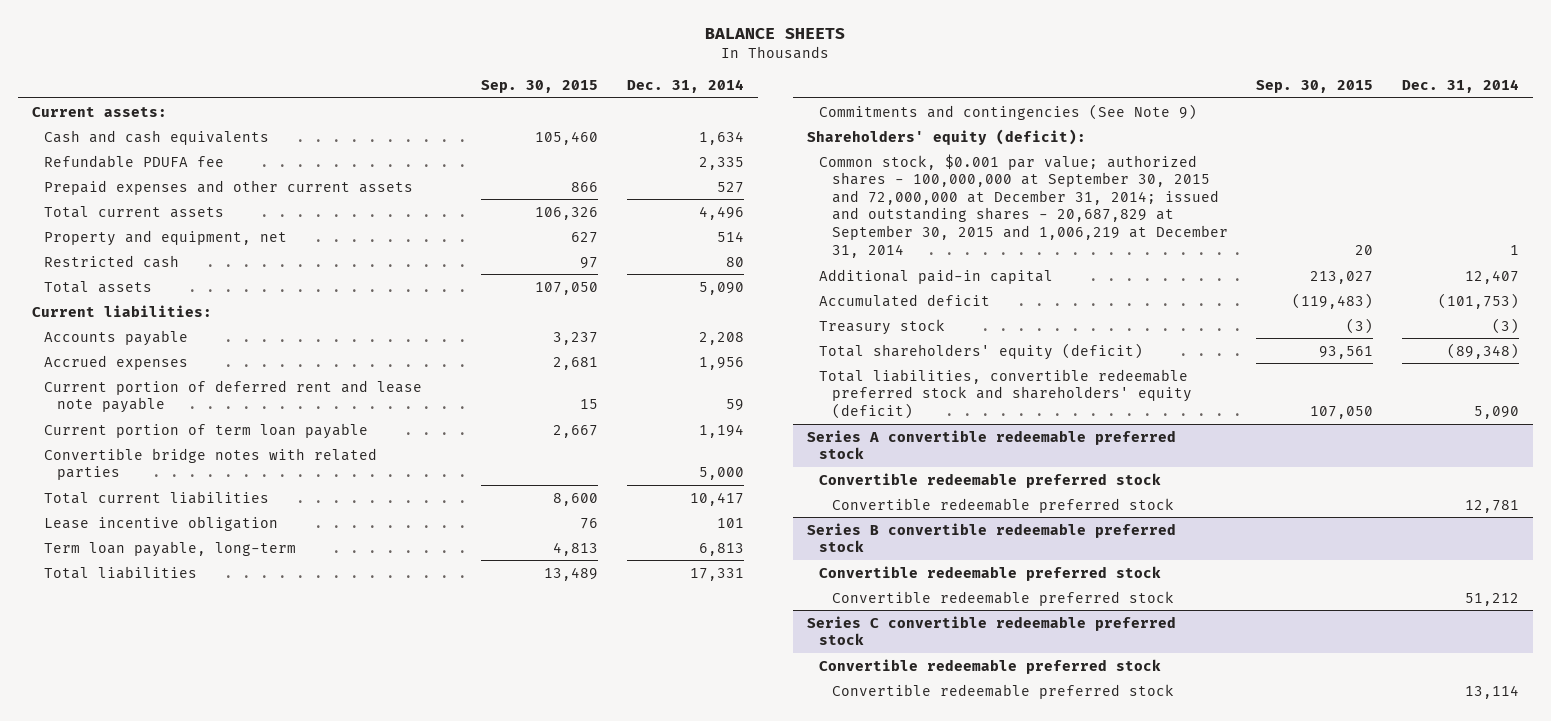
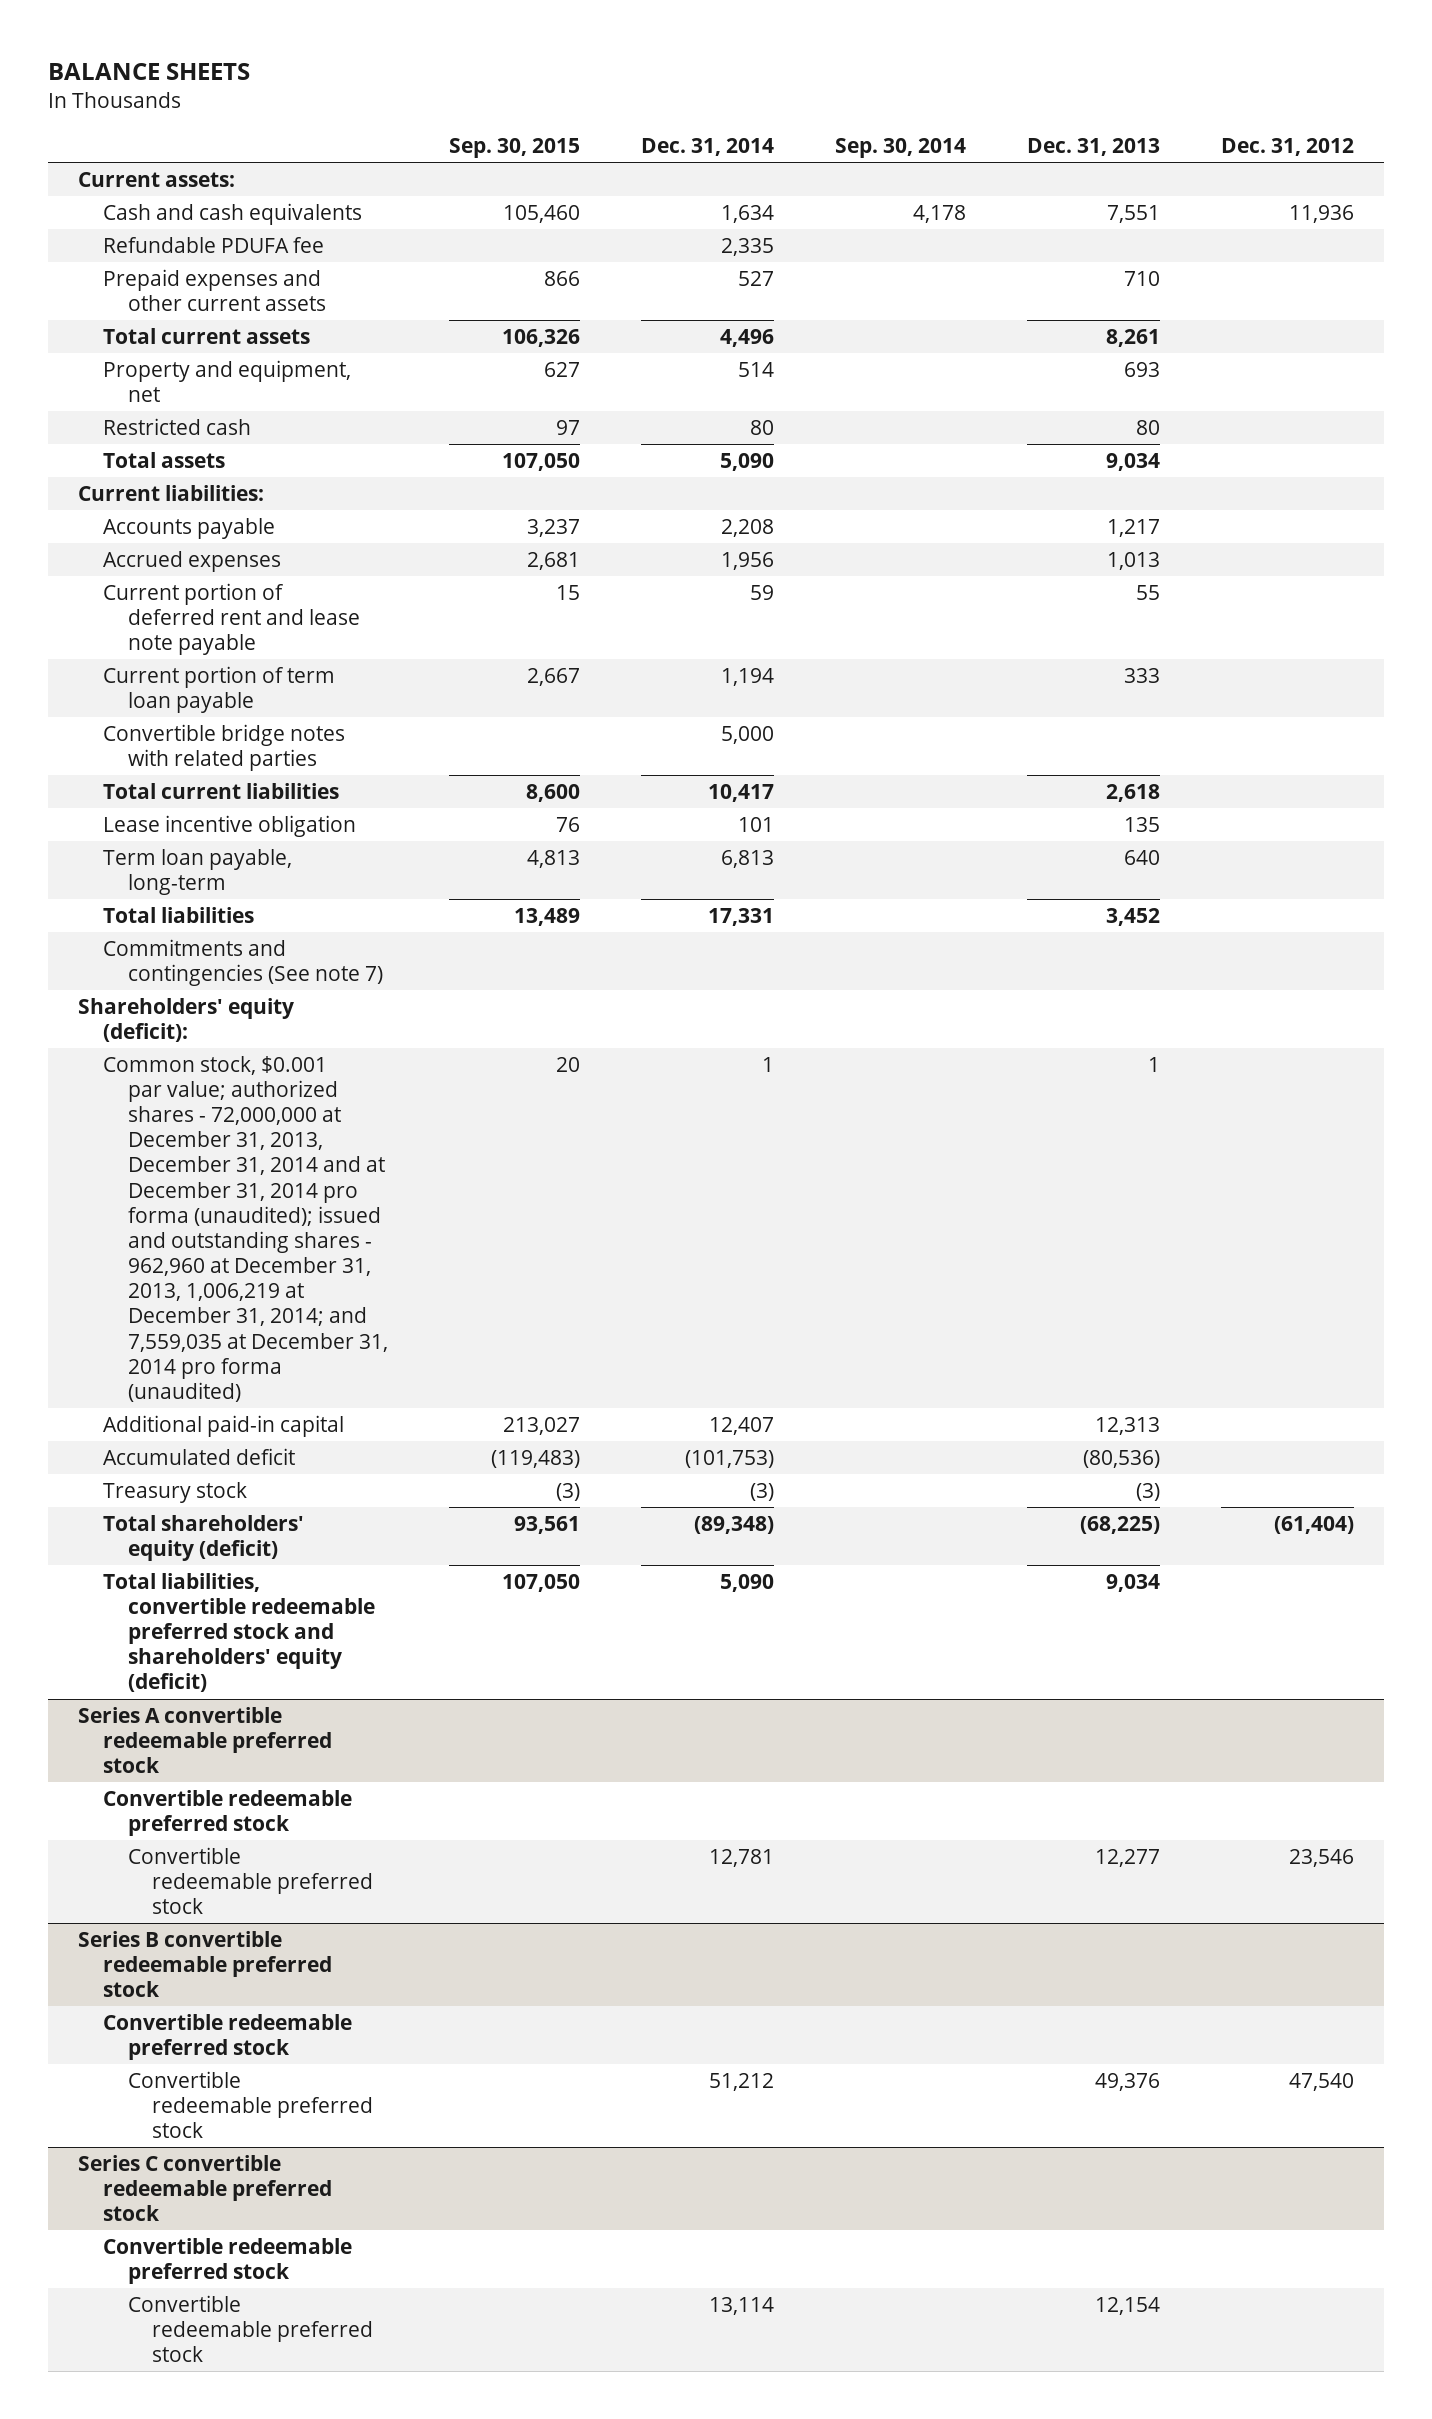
- | Sep. 30, 2015 | Dec. 31, 2014
+ | Sep. 30, 2015 | Dec. 31, 2014 | Sep. 30, 2014 | Dec. 31, 2013 | Dec. 31, 2012
- Commitments and contingencies (See Note 9)
+ Commitments and contingencies (See note 7)
- Common stock, $0.001 par value; authorized shares - 100,000,000 at September 30, 2015 and 72,000,000 at December 31, 2014; issued and outstanding shares - 20,687,829 at September 30, 2015 and 1,006,219 at December 31, 2014 | 20 | 1
+ Common stock, $0.001 par value; authorized shares - 72,000,000 at December 31, 2013, December 31, 2014 and at December 31, 2014 pro forma (unaudited); issued and outstanding shares - 962,960 at December 31, 2013, 1,006,219 at December 31, 2014; and 7,559,035 at December 31, 2014 pro forma (unaudited) | 20 | 1 | | 1 |

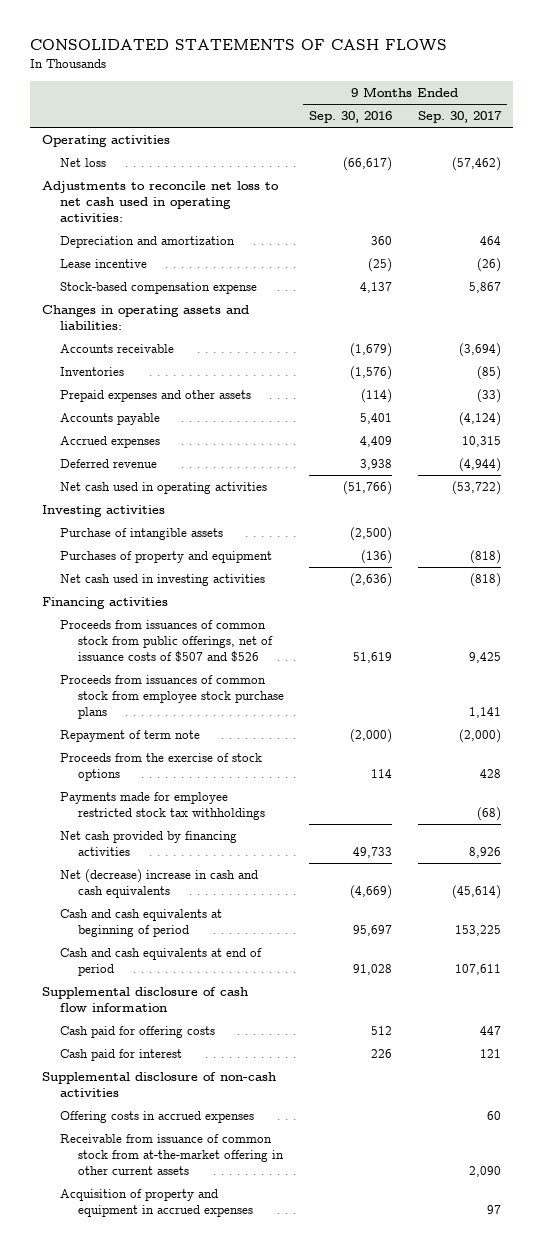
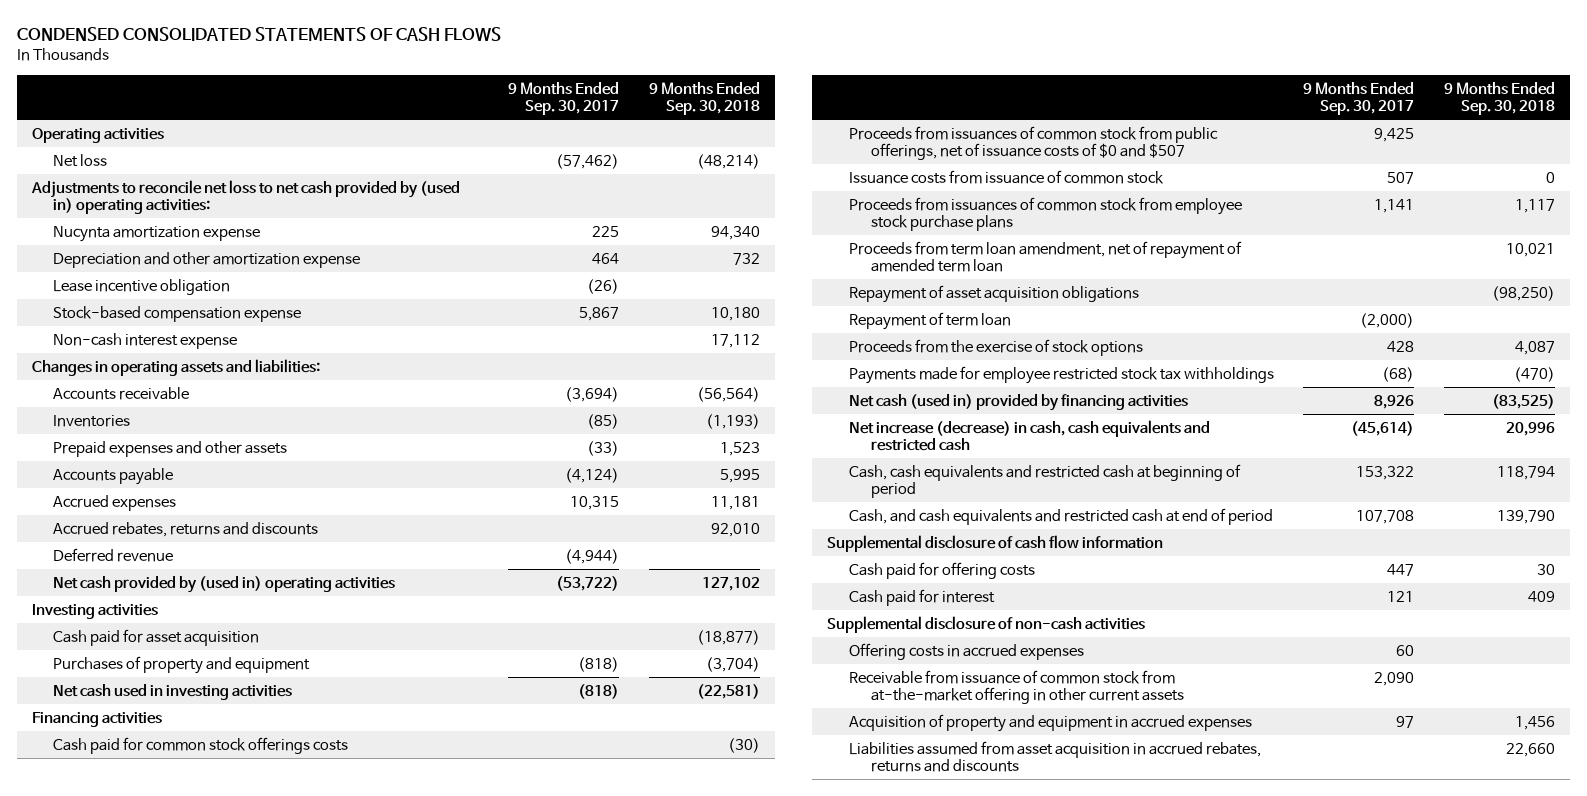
- CONSOLIDATED STATEMENTS OF CASH FLOWS
+ CONDENSED CONSOLIDATED STATEMENTS OF CASH FLOWS
- | 9 Months Ended Sep. 30, 2016 | 9 Months Ended Sep. 30, 2017
+ | 9 Months Ended Sep. 30, 2017 | 9 Months Ended Sep. 30, 2018
- Adjustments to reconcile net loss to net cash used in operating activities:
- Depreciation and amortization | 360 | 464
- Lease incentive | (25) | (26)
+ Adjustments to reconcile net loss to net cash provided by (used in) operating activities:
+ Nucynta amortization expense | 225 | 94,340
+ Depreciation and other amortization expense | 464 | 732
+ Lease incentive obligation | (26) |
+ Non-cash interest expense | | 17,112
+ Accrued rebates, returns and discounts | | 92,010
- Net cash used in operating activities | (51,766) | (53,722)
+ Net cash provided by (used in) operating activities | (53,722) | 127,102
- Purchase of intangible assets | (2,500) |
+ Cash paid for asset acquisition | | (18,877)
- Proceeds from issuances of common stock from public offerings, net of issuance costs of $507 and $526 | 51,619 | 9,425
+ Cash paid for common stock offerings costs | | (30)
+ Proceeds from issuances of common stock from public offerings, net of issuance costs of $0 and $507 | 9,425 |
+ Issuance costs from issuance of common stock | 507 | 0
- Repayment of term note | (2,000) | (2,000)
+ Proceeds from term loan amendment, net of repayment of amended term loan | | 10,021
+ Repayment of asset acquisition obligations | | (98,250)
+ Repayment of term loan | (2,000) |
- Net cash provided by financing activities | 49,733 | 8,926
- Net (decrease) increase in cash and cash equivalents | (4,669) | (45,614)
- Cash and cash equivalents at beginning of period | 95,697 | 153,225
- Cash and cash equivalents at end of period | 91,028 | 107,611
+ Net cash (used in) provided by financing activities | 8,926 | (83,525)
+ Net increase (decrease) in cash, cash equivalents and restricted cash | (45,614) | 20,996
+ Cash, cash equivalents and restricted cash at beginning of period | 153,322 | 118,794
+ Cash, and cash equivalents and restricted cash at end of period | 107,708 | 139,790
+ Liabilities assumed from asset acquisition in accrued rebates, returns and discounts | | 22,660

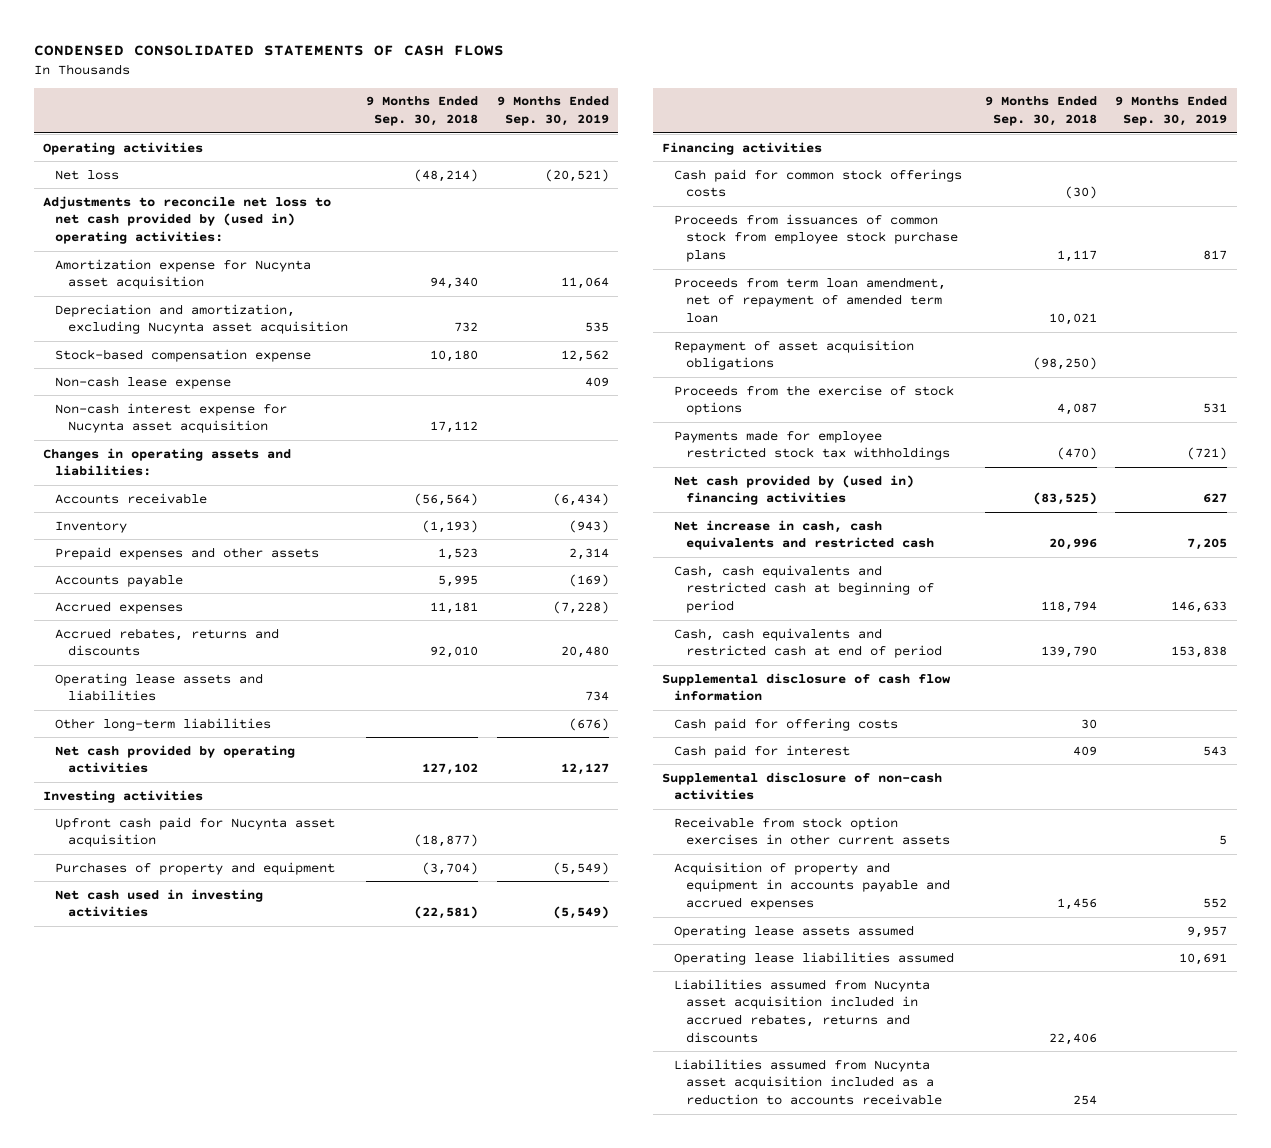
- | 9 Months Ended Sep. 30, 2017 | 9 Months Ended Sep. 30, 2018
+ | 9 Months Ended Sep. 30, 2018 | 9 Months Ended Sep. 30, 2019
- Nucynta amortization expense | 225 | 94,340
- Depreciation and other amortization expense | 464 | 732
- Lease incentive obligation | (26) |
+ Amortization expense for Nucynta asset acquisition | 94,340 | 11,064
+ Depreciation and amortization, excluding Nucynta asset acquisition | 732 | 535
- Non-cash interest expense | | 17,112
+ Non-cash lease expense | | 409
+ Non-cash interest expense for Nucynta asset acquisition | 17,112 |
- Inventories | (85) | (1,193)
+ Inventory | (1,193) | (943)
- Deferred revenue | (4,944) |
- Net cash provided by (used in) operating activities | (53,722) | 127,102
+ Operating lease assets and liabilities | | 734
+ Other long-term liabilities | | (676)
+ Net cash provided by operating activities | 127,102 | 12,127
- Cash paid for asset acquisition | | (18,877)
+ Upfront cash paid for Nucynta asset acquisition | (18,877) |
- Proceeds from issuances of common stock from public offerings, net of issuance costs of $0 and $507 | 9,425 |
- Issuance costs from issuance of common stock | 507 | 0
- Repayment of term loan | (2,000) |
- Net cash (used in) provided by financing activities | 8,926 | (83,525)
- Net increase (decrease) in cash, cash equivalents and restricted cash | (45,614) | 20,996
+ Net cash provided by (used in) financing activities | (83,525) | 627
+ Net increase in cash, cash equivalents and restricted cash | 20,996 | 7,205
- Cash, and cash equivalents and restricted cash at end of period | 107,708 | 139,790
+ Cash, cash equivalents and restricted cash at end of period | 139,790 | 153,838
- Offering costs in accrued expenses | 60 |
- Receivable from issuance of common stock from at-the-market offering in other current assets | 2,090 |
- Acquisition of property and equipment in accrued expenses | 97 | 1,456
- Liabilities assumed from asset acquisition in accrued rebates, returns and discounts | | 22,660
+ Receivable from stock option exercises in other current assets | | 5
+ Acquisition of property and equipment in accounts payable and accrued expenses | 1,456 | 552
+ Operating lease assets assumed | | 9,957
+ Operating lease liabilities assumed | | 10,691
+ Liabilities assumed from Nucynta asset acquisition included in accrued rebates, returns and discounts | 22,406 |
+ Liabilities assumed from Nucynta asset acquisition included as a reduction to accounts receivable | 254 |

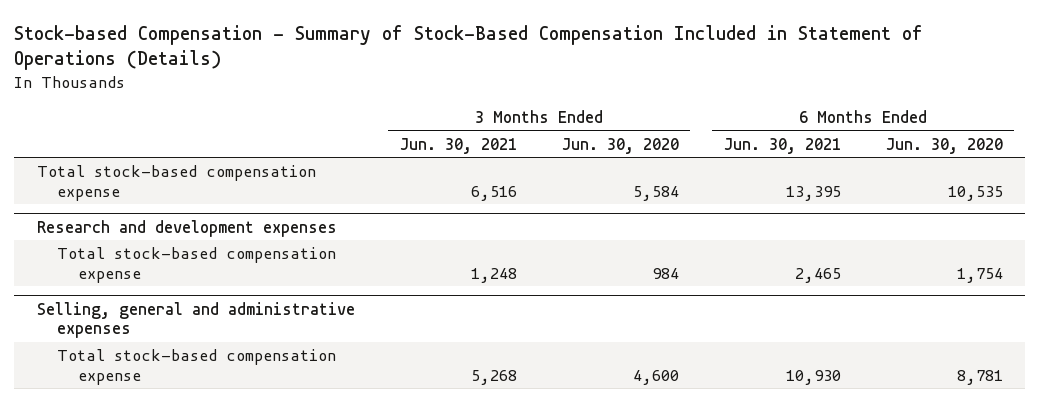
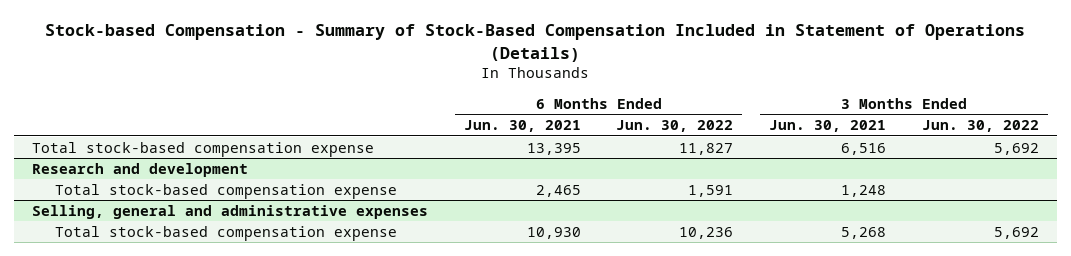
- | 3 Months Ended Jun. 30, 2021 | 3 Months Ended Jun. 30, 2020 | 6 Months Ended Jun. 30, 2021 | 6 Months Ended Jun. 30, 2020
+ | 6 Months Ended Jun. 30, 2021 | 6 Months Ended Jun. 30, 2022 | 3 Months Ended Jun. 30, 2021 | 3 Months Ended Jun. 30, 2022
- Research and development expenses
+ Research and development

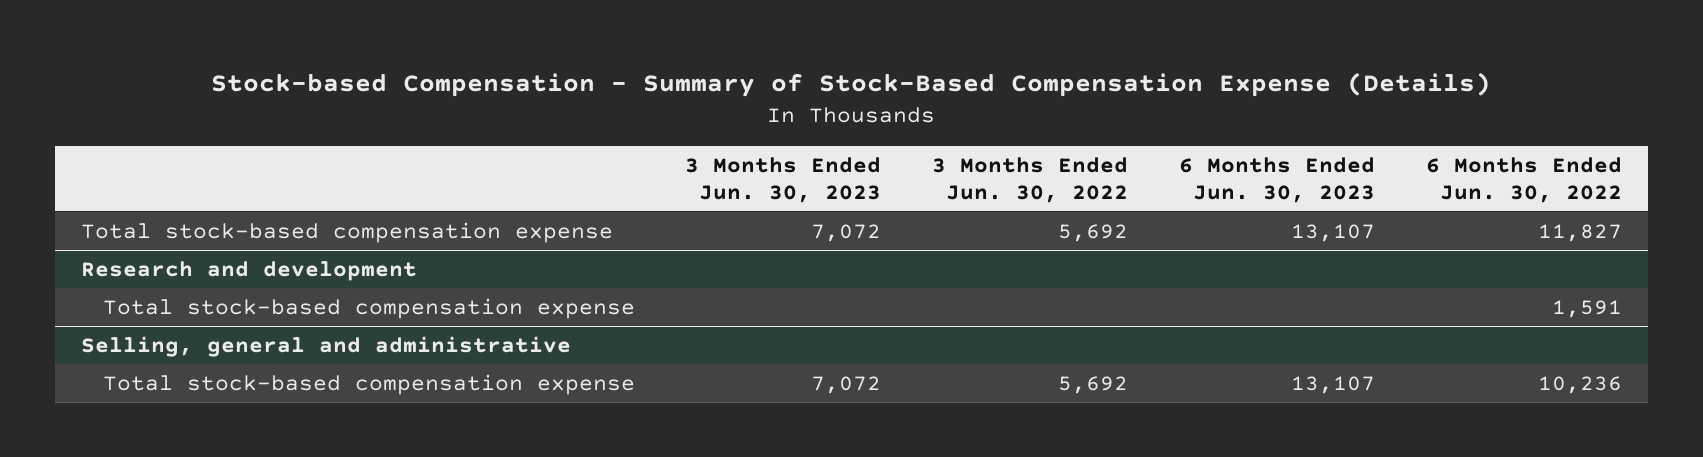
- Stock-based Compensation - Summary of Stock-Based Compensation Included in Statement of Operations (Details)
+ Stock-based Compensation - Summary of Stock-Based Compensation Expense (Details)
- | 6 Months Ended Jun. 30, 2021 | 6 Months Ended Jun. 30, 2022 | 3 Months Ended Jun. 30, 2021 | 3 Months Ended Jun. 30, 2022
+ | 3 Months Ended Jun. 30, 2023 | 3 Months Ended Jun. 30, 2022 | 6 Months Ended Jun. 30, 2023 | 6 Months Ended Jun. 30, 2022
- Selling, general and administrative expenses
+ Selling, general and administrative

